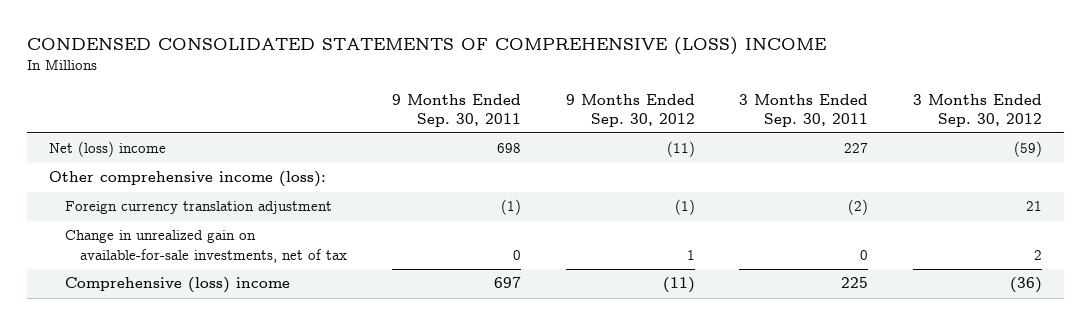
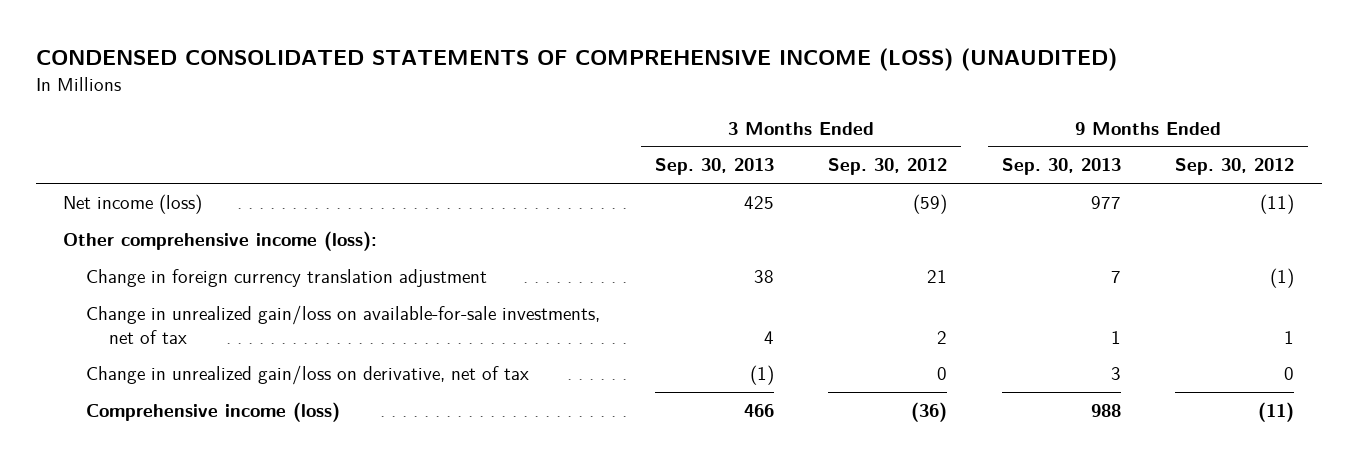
- CONDENSED CONSOLIDATED STATEMENTS OF COMPREHENSIVE (LOSS) INCOME
+ CONDENSED CONSOLIDATED STATEMENTS OF COMPREHENSIVE INCOME (LOSS) (UNAUDITED)
- | 9 Months Ended Sep. 30, 2011 | 9 Months Ended Sep. 30, 2012 | 3 Months Ended Sep. 30, 2011 | 3 Months Ended Sep. 30, 2012
+ | 3 Months Ended Sep. 30, 2013 | 3 Months Ended Sep. 30, 2012 | 9 Months Ended Sep. 30, 2013 | 9 Months Ended Sep. 30, 2012
- Net (loss) income | 698 | (11) | 227 | (59)
+ Net income (loss) | 425 | (59) | 977 | (11)
- Foreign currency translation adjustment | (1) | (1) | (2) | 21
- Change in unrealized gain on available-for-sale investments, net of tax | 0 | 1 | 0 | 2
- Comprehensive (loss) income | 697 | (11) | 225 | (36)
+ Change in foreign currency translation adjustment | 38 | 21 | 7 | (1)
+ Change in unrealized gain/loss on available-for-sale investments, net of tax | 4 | 2 | 1 | 1
+ Change in unrealized gain/loss on derivative, net of tax | (1) | 0 | 3 | 0
+ Comprehensive income (loss) | 466 | (36) | 988 | (11)

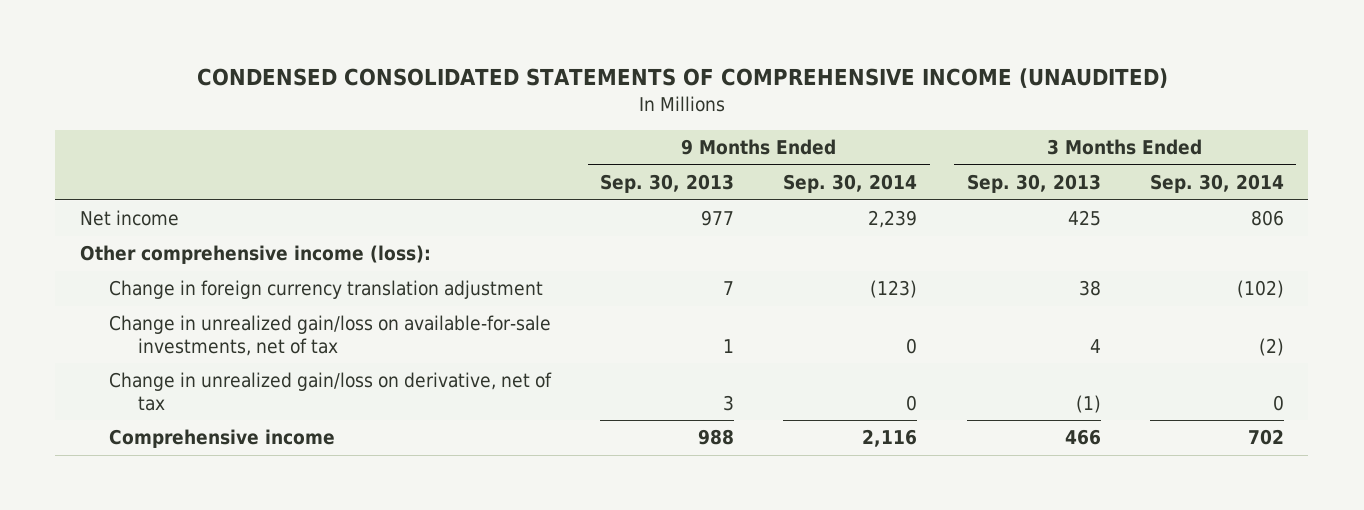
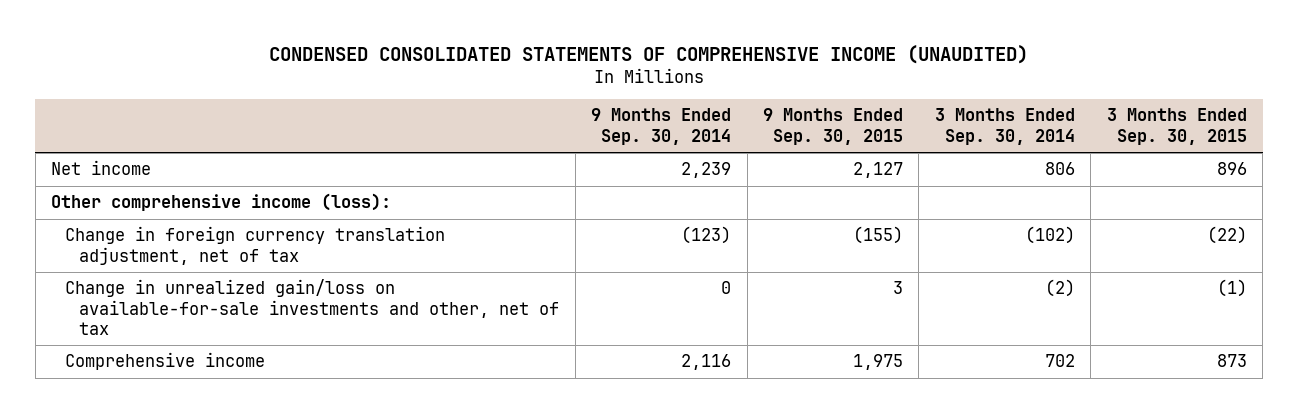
- | 9 Months Ended Sep. 30, 2013 | 9 Months Ended Sep. 30, 2014 | 3 Months Ended Sep. 30, 2013 | 3 Months Ended Sep. 30, 2014
+ | 9 Months Ended Sep. 30, 2014 | 9 Months Ended Sep. 30, 2015 | 3 Months Ended Sep. 30, 2014 | 3 Months Ended Sep. 30, 2015
- Change in foreign currency translation adjustment | 7 | (123) | 38 | (102)
- Change in unrealized gain/loss on available-for-sale investments, net of tax | 1 | 0 | 4 | (2)
- Change in unrealized gain/loss on derivative, net of tax | 3 | 0 | (1) | 0
+ Change in foreign currency translation adjustment, net of tax | (123) | (155) | (102) | (22)
+ Change in unrealized gain/loss on available-for-sale investments and other, net of tax | 0 | 3 | (2) | (1)

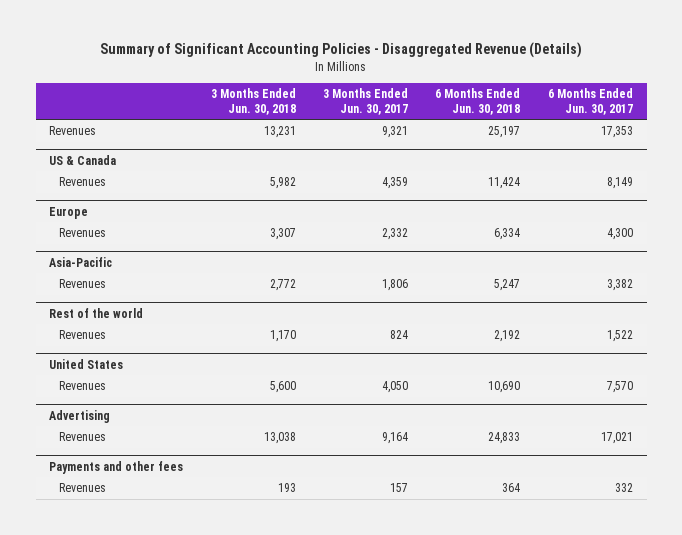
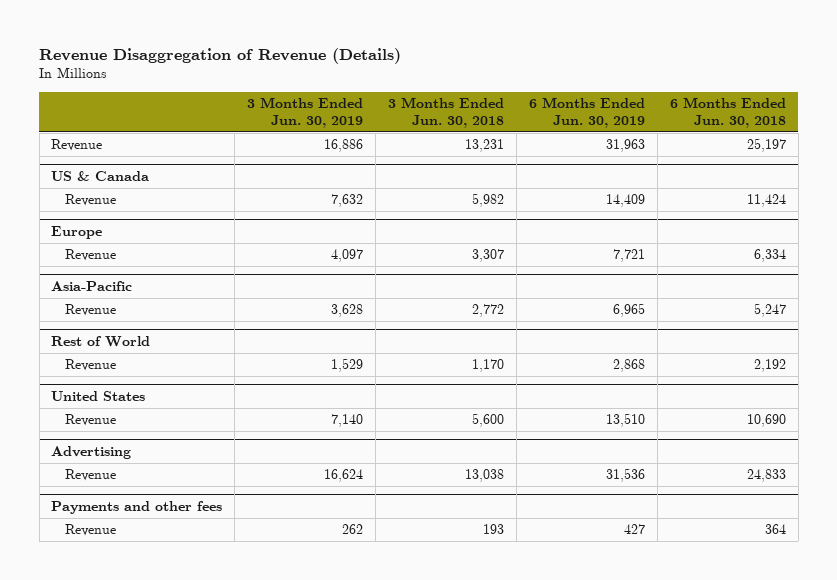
- Summary of Significant Accounting Policies - Disaggregated Revenue (Details)
+ Revenue Disaggregation of Revenue (Details)
- | 3 Months Ended Jun. 30, 2018 | 3 Months Ended Jun. 30, 2017 | 6 Months Ended Jun. 30, 2018 | 6 Months Ended Jun. 30, 2017
+ | 3 Months Ended Jun. 30, 2019 | 3 Months Ended Jun. 30, 2018 | 6 Months Ended Jun. 30, 2019 | 6 Months Ended Jun. 30, 2018
- Revenues | 13,231 | 9,321 | 25,197 | 17,353
+ Revenue | 16,886 | 13,231 | 31,963 | 25,197
@ US & Canada
- Revenues | 5,982 | 4,359 | 11,424 | 8,149
+ Revenue | 7,632 | 5,982 | 14,409 | 11,424
@ Europe
- Revenues | 3,307 | 2,332 | 6,334 | 4,300
+ Revenue | 4,097 | 3,307 | 7,721 | 6,334
@ Asia-Pacific
- Revenues | 2,772 | 1,806 | 5,247 | 3,382
- Rest of the world
- Revenues | 1,170 | 824 | 2,192 | 1,522
@ Asia-Pacific
+ Revenue | 3,628 | 2,772 | 6,965 | 5,247
+ Rest of World
+ Revenue | 1,529 | 1,170 | 2,868 | 2,192
@ United States
- Revenues | 5,600 | 4,050 | 10,690 | 7,570
+ Revenue | 7,140 | 5,600 | 13,510 | 10,690
@ Advertising
- Revenues | 13,038 | 9,164 | 24,833 | 17,021
+ Revenue | 16,624 | 13,038 | 31,536 | 24,833
@ Payments and other fees
- Revenues | 193 | 157 | 364 | 332
+ Revenue | 262 | 193 | 427 | 364

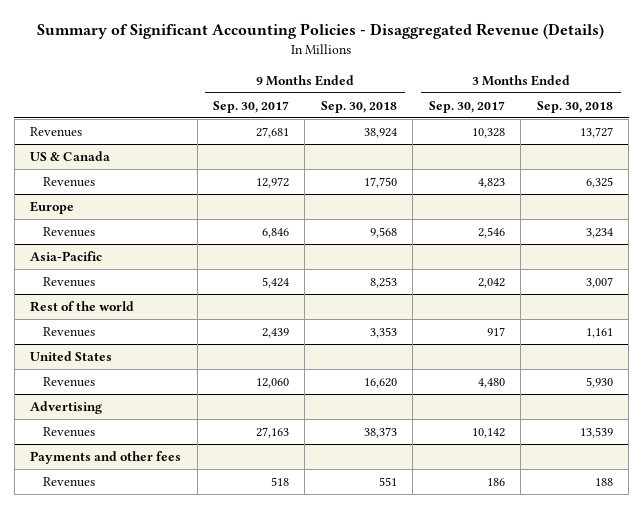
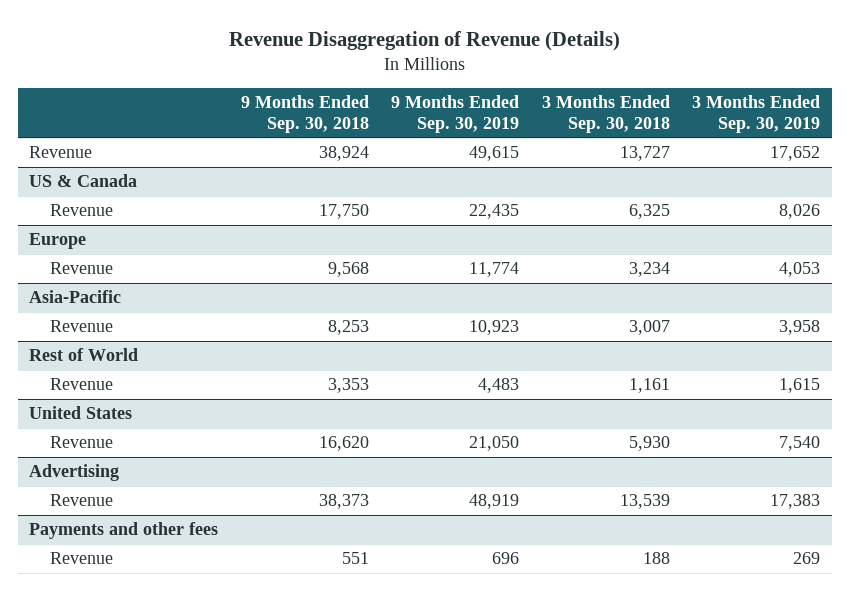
- Summary of Significant Accounting Policies - Disaggregated Revenue (Details)
+ Revenue Disaggregation of Revenue (Details)
- | 9 Months Ended Sep. 30, 2017 | 9 Months Ended Sep. 30, 2018 | 3 Months Ended Sep. 30, 2017 | 3 Months Ended Sep. 30, 2018
+ | 9 Months Ended Sep. 30, 2018 | 9 Months Ended Sep. 30, 2019 | 3 Months Ended Sep. 30, 2018 | 3 Months Ended Sep. 30, 2019
- Revenues | 27,681 | 38,924 | 10,328 | 13,727
+ Revenue | 38,924 | 49,615 | 13,727 | 17,652
@ US & Canada
- Revenues | 12,972 | 17,750 | 4,823 | 6,325
+ Revenue | 17,750 | 22,435 | 6,325 | 8,026
@ Europe
- Revenues | 6,846 | 9,568 | 2,546 | 3,234
+ Revenue | 9,568 | 11,774 | 3,234 | 4,053
@ Asia-Pacific
- Revenues | 5,424 | 8,253 | 2,042 | 3,007
- Rest of the world
- Revenues | 2,439 | 3,353 | 917 | 1,161
@ Asia-Pacific
+ Revenue | 8,253 | 10,923 | 3,007 | 3,958
+ Rest of World
+ Revenue | 3,353 | 4,483 | 1,161 | 1,615
@ United States
- Revenues | 12,060 | 16,620 | 4,480 | 5,930
+ Revenue | 16,620 | 21,050 | 5,930 | 7,540
@ Advertising
- Revenues | 27,163 | 38,373 | 10,142 | 13,539
+ Revenue | 38,373 | 48,919 | 13,539 | 17,383
@ Payments and other fees
- Revenues | 518 | 551 | 186 | 188
+ Revenue | 551 | 696 | 188 | 269

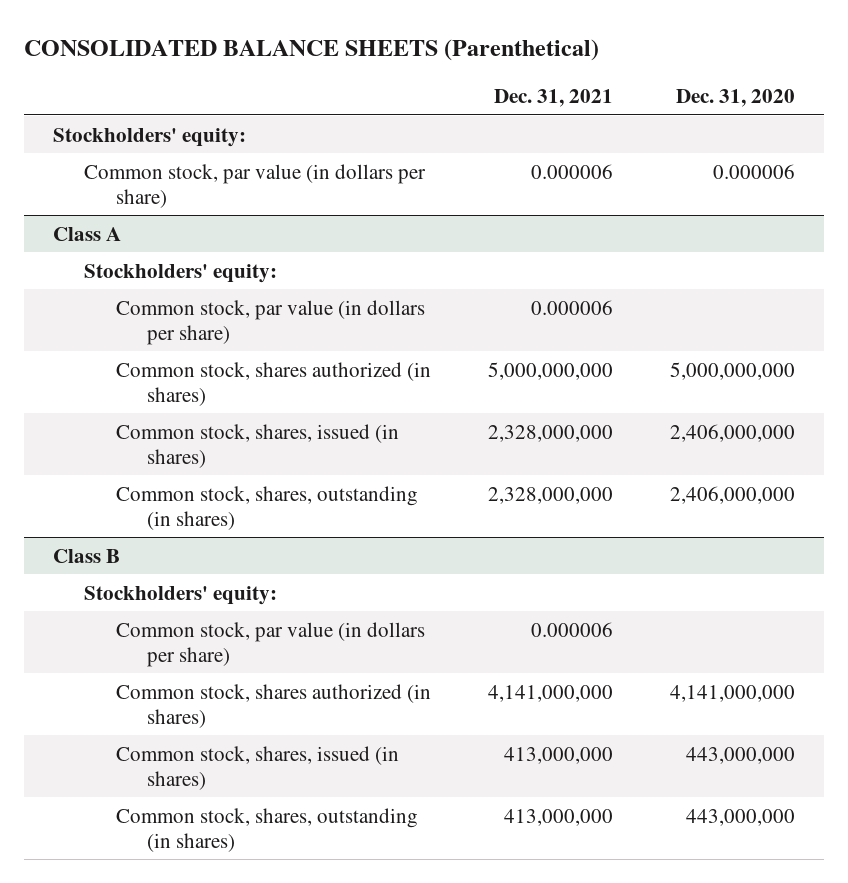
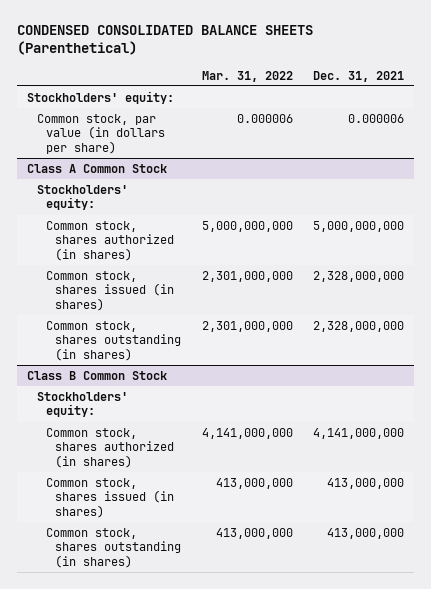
- CONSOLIDATED BALANCE SHEETS (Parenthetical)
+ CONDENSED CONSOLIDATED BALANCE SHEETS (Parenthetical)
- | Dec. 31, 2021 | Dec. 31, 2020
+ | Mar. 31, 2022 | Dec. 31, 2021
- Class A
+ Class A Common Stock
- Common stock, par value (in dollars per share) | 0.000006 |
- Common stock, shares, issued (in shares) | 2,328,000,000 | 2,406,000,000
- Common stock, shares, outstanding (in shares) | 2,328,000,000 | 2,406,000,000
- Class B
+ Common stock, shares issued (in shares) | 2,301,000,000 | 2,328,000,000
+ Common stock, shares outstanding (in shares) | 2,301,000,000 | 2,328,000,000
+ Class B Common Stock
- Common stock, par value (in dollars per share) | 0.000006 |
- Common stock, shares, issued (in shares) | 413,000,000 | 443,000,000
- Common stock, shares, outstanding (in shares) | 413,000,000 | 443,000,000
+ Common stock, shares issued (in shares) | 413,000,000 | 413,000,000
+ Common stock, shares outstanding (in shares) | 413,000,000 | 413,000,000

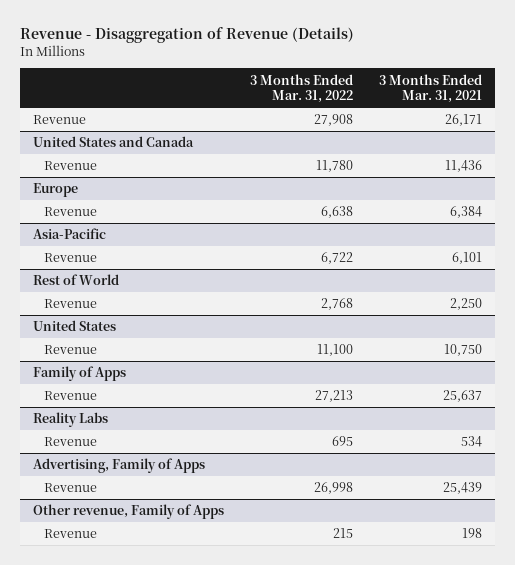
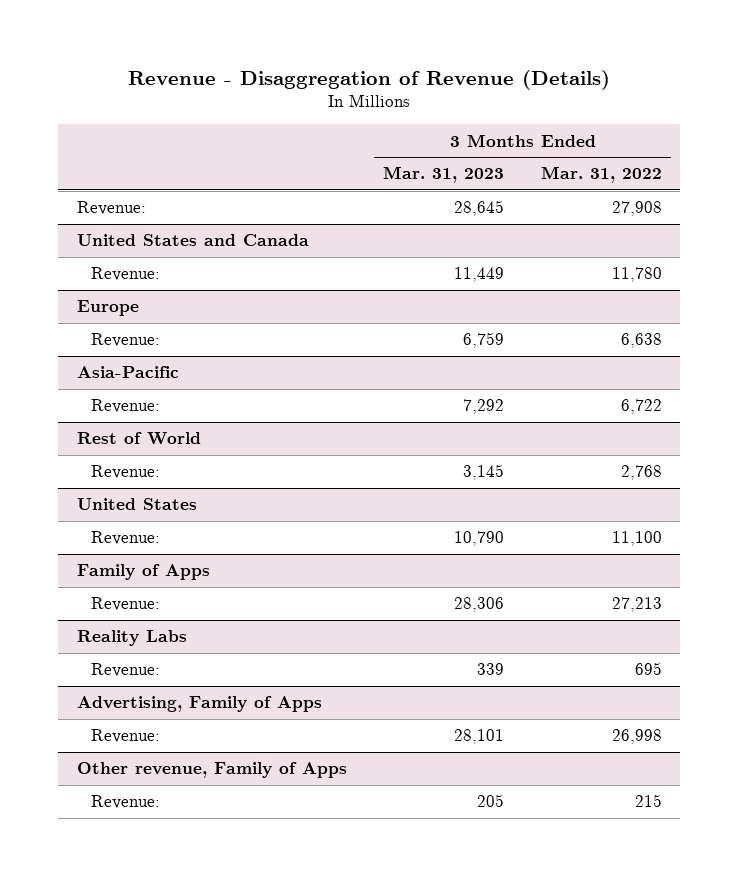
- | 3 Months Ended Mar. 31, 2022 | 3 Months Ended Mar. 31, 2021
+ | 3 Months Ended Mar. 31, 2023 | 3 Months Ended Mar. 31, 2022
- Revenue | 27,908 | 26,171
+ Revenue: | 28,645 | 27,908
@ United States and Canada
- Revenue | 11,780 | 11,436
+ Revenue: | 11,449 | 11,780
@ Europe
- Revenue | 6,638 | 6,384
+ Revenue: | 6,759 | 6,638
@ Asia-Pacific
- Revenue | 6,722 | 6,101
+ Revenue: | 7,292 | 6,722
@ Rest of World
- Revenue | 2,768 | 2,250
+ Revenue: | 3,145 | 2,768
@ United States
- Revenue | 11,100 | 10,750
+ Revenue: | 10,790 | 11,100
@ Family of Apps
- Revenue | 27,213 | 25,637
+ Revenue: | 28,306 | 27,213
@ Reality Labs
- Revenue | 695 | 534
+ Revenue: | 339 | 695
@ Advertising, Family of Apps
- Revenue | 26,998 | 25,439
+ Revenue: | 28,101 | 26,998
@ Other revenue, Family of Apps
- Revenue | 215 | 198
+ Revenue: | 205 | 215

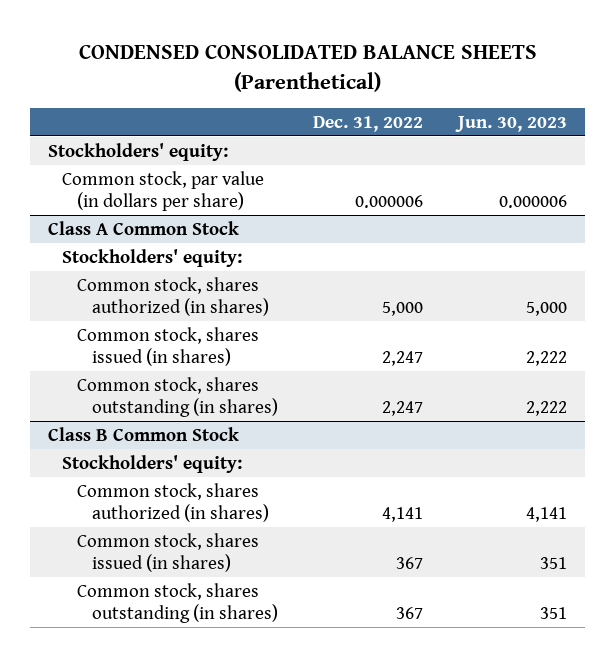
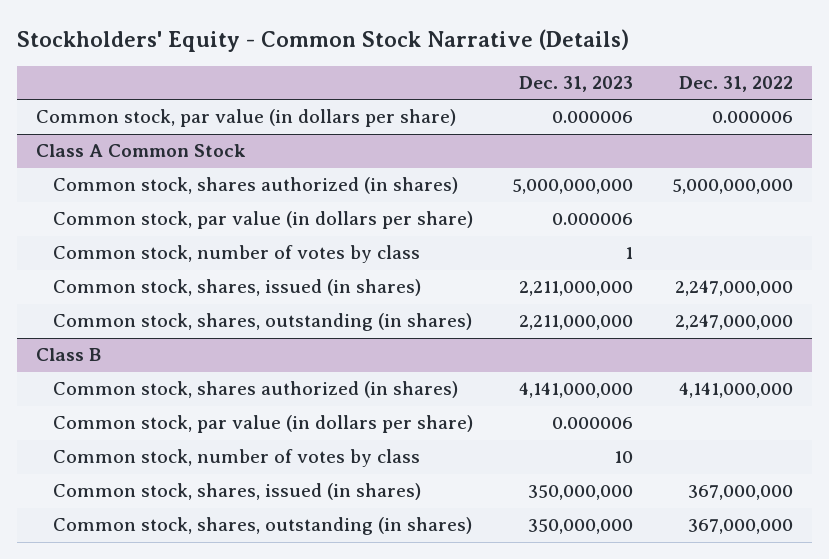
- CONDENSED CONSOLIDATED BALANCE SHEETS (Parenthetical)
+ Stockholders' Equity - Common Stock Narrative (Details)
- | Dec. 31, 2022 | Jun. 30, 2023
+ | Dec. 31, 2023 | Dec. 31, 2022
- Stockholders' equity:
@ Class A Common Stock
- Stockholders' equity:
- Common stock, shares authorized (in shares) | 5,000 | 5,000
- Common stock, shares issued (in shares) | 2,247 | 2,222
- Common stock, shares outstanding (in shares) | 2,247 | 2,222
- Class B Common Stock
- Stockholders' equity:
- Common stock, shares authorized (in shares) | 4,141 | 4,141
- Common stock, shares issued (in shares) | 367 | 351
- Common stock, shares outstanding (in shares) | 367 | 351
@ Class A Common Stock
+ Common stock, shares authorized (in shares) | 5,000,000,000 | 5,000,000,000
+ Common stock, par value (in dollars per share) | 0.000006 |
+ Common stock, number of votes by class | 1 |
+ Common stock, shares, issued (in shares) | 2,211,000,000 | 2,247,000,000
+ Common stock, shares, outstanding (in shares) | 2,211,000,000 | 2,247,000,000
+ Class B
+ Common stock, shares authorized (in shares) | 4,141,000,000 | 4,141,000,000
+ Common stock, par value (in dollars per share) | 0.000006 |
+ Common stock, number of votes by class | 10 |
+ Common stock, shares, issued (in shares) | 350,000,000 | 367,000,000
+ Common stock, shares, outstanding (in shares) | 350,000,000 | 367,000,000

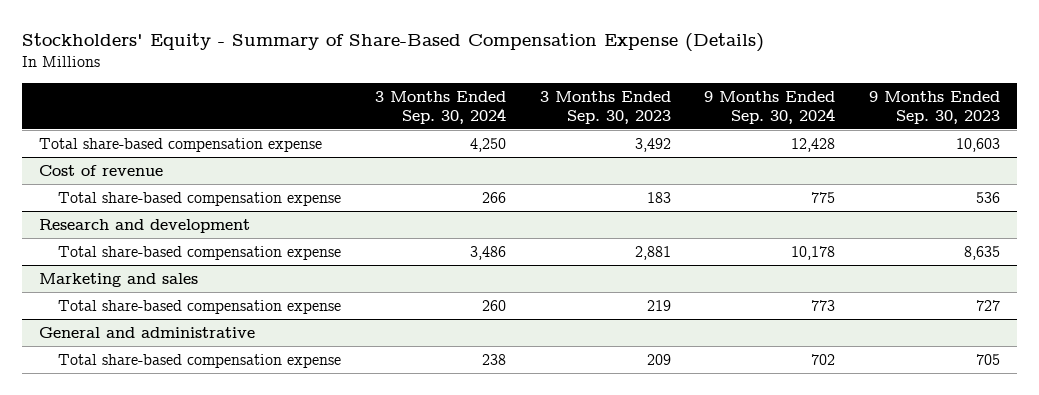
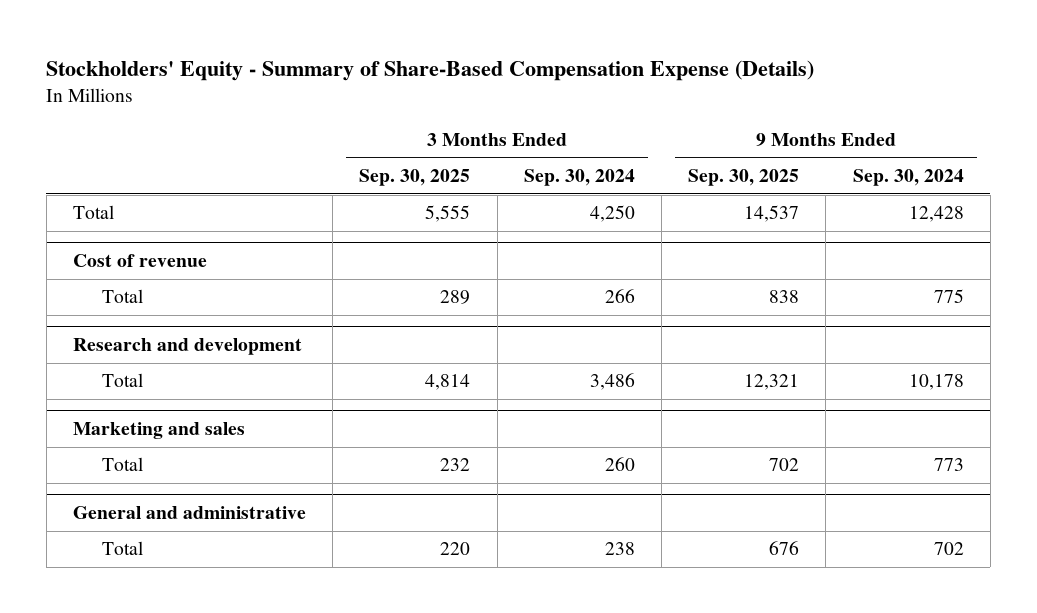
- | 3 Months Ended Sep. 30, 2024 | 3 Months Ended Sep. 30, 2023 | 9 Months Ended Sep. 30, 2024 | 9 Months Ended Sep. 30, 2023
+ | 3 Months Ended Sep. 30, 2025 | 3 Months Ended Sep. 30, 2024 | 9 Months Ended Sep. 30, 2025 | 9 Months Ended Sep. 30, 2024
- Total share-based compensation expense | 4,250 | 3,492 | 12,428 | 10,603
+ Total | 5,555 | 4,250 | 14,537 | 12,428
@ Cost of revenue
- Total share-based compensation expense | 266 | 183 | 775 | 536
+ Total | 289 | 266 | 838 | 775
@ Research and development
- Total share-based compensation expense | 3,486 | 2,881 | 10,178 | 8,635
+ Total | 4,814 | 3,486 | 12,321 | 10,178
@ Marketing and sales
- Total share-based compensation expense | 260 | 219 | 773 | 727
+ Total | 232 | 260 | 702 | 773
@ General and administrative
- Total share-based compensation expense | 238 | 209 | 702 | 705
+ Total | 220 | 238 | 676 | 702

